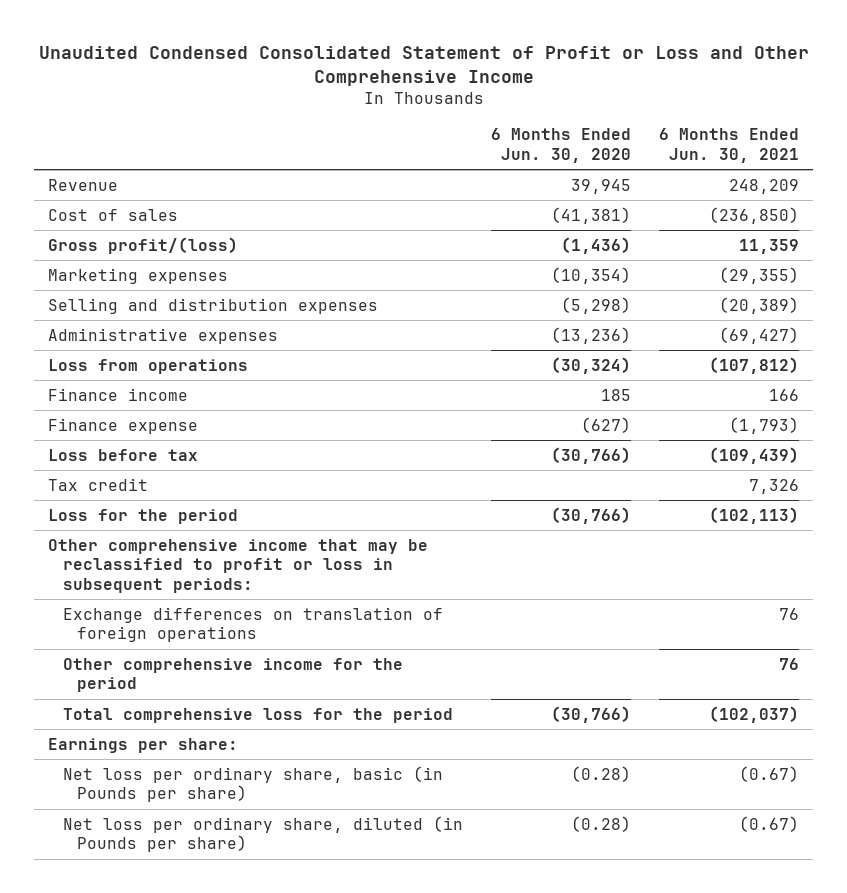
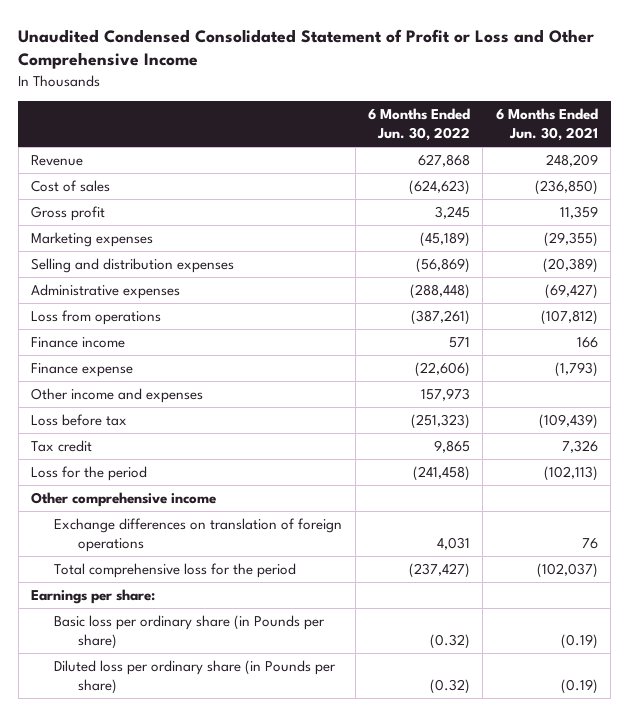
- | 6 Months Ended Jun. 30, 2020 | 6 Months Ended Jun. 30, 2021
+ | 6 Months Ended Jun. 30, 2022 | 6 Months Ended Jun. 30, 2021
- Gross profit/(loss) | (1,436) | 11,359
+ Gross profit | 3,245 | 11,359
+ Other income and expenses | 157,973 |
- Other comprehensive income that may be reclassified to profit or loss in subsequent periods:
+ Other comprehensive income
- Other comprehensive income for the period | | 76
- Net loss per ordinary share, basic (in Pounds per share) | (0.28) | (0.67)
- Net loss per ordinary share, diluted (in Pounds per share) | (0.28) | (0.67)
+ Basic loss per ordinary share (in Pounds per share) | (0.32) | (0.19)
+ Diluted loss per ordinary share (in Pounds per share) | (0.32) | (0.19)

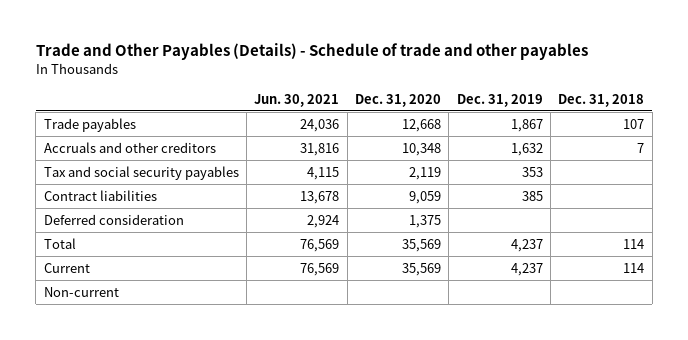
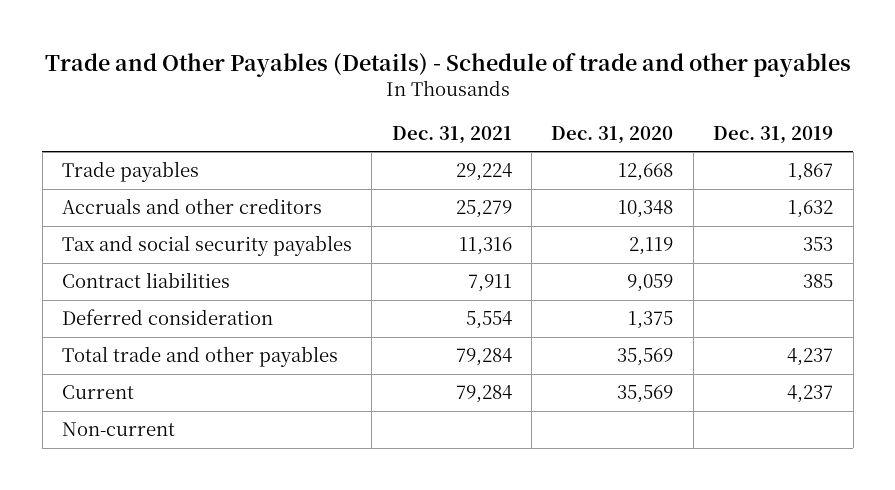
- | Jun. 30, 2021 | Dec. 31, 2020 | Dec. 31, 2019 | Dec. 31, 2018
+ | Dec. 31, 2021 | Dec. 31, 2020 | Dec. 31, 2019
- Total | 76,569 | 35,569 | 4,237 | 114
+ Total trade and other payables | 79,284 | 35,569 | 4,237

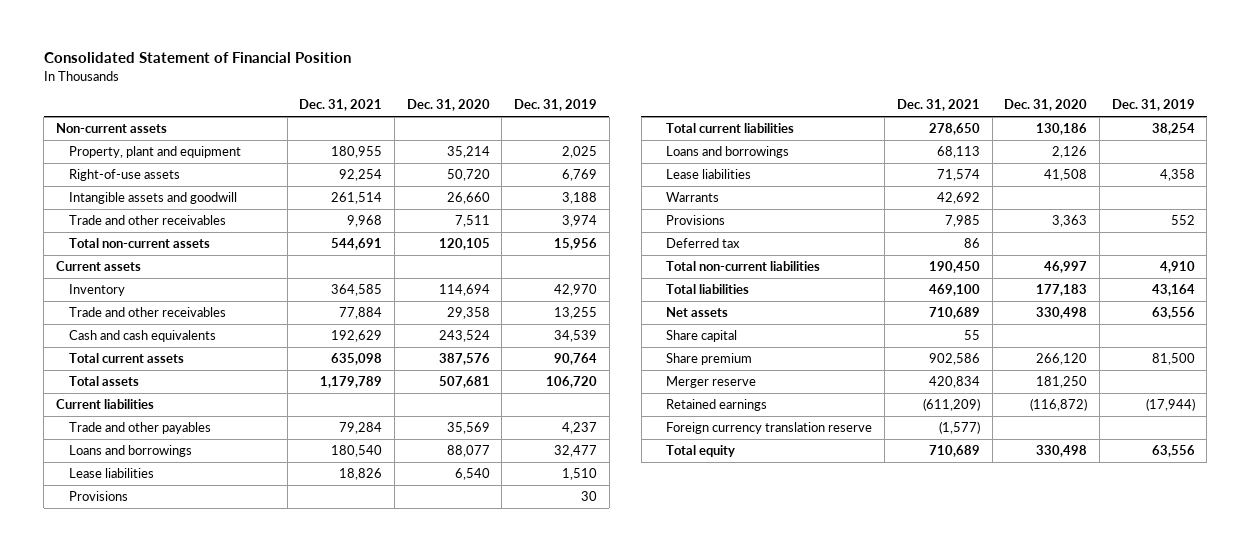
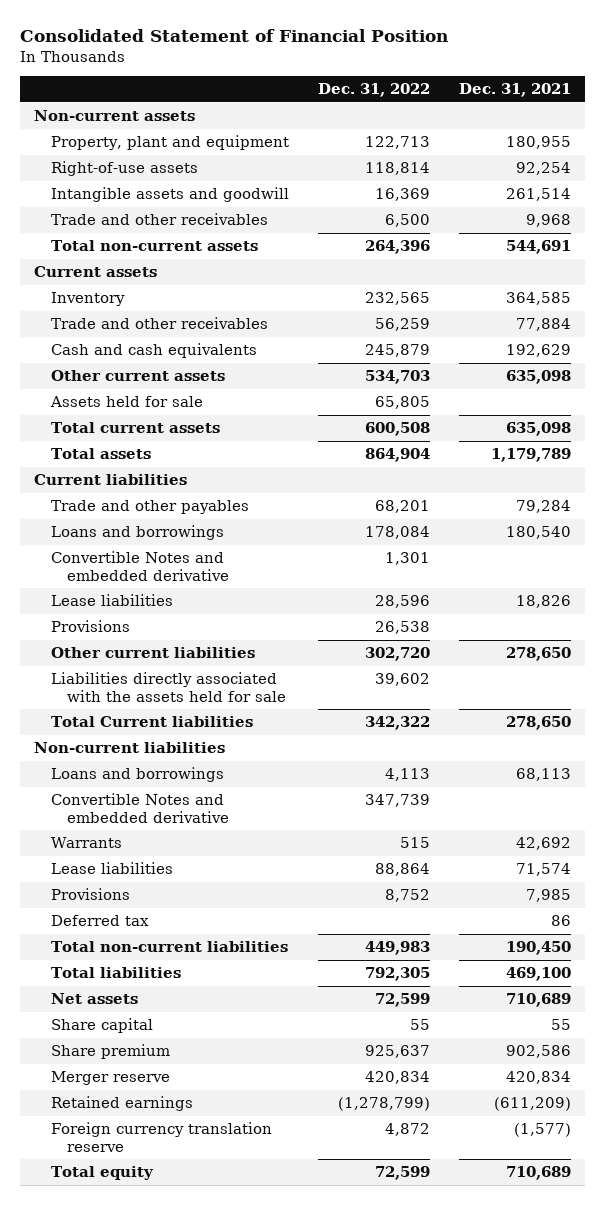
- | Dec. 31, 2021 | Dec. 31, 2020 | Dec. 31, 2019
+ | Dec. 31, 2022 | Dec. 31, 2021
+ Other current assets | 534,703 | 635,098
+ Assets held for sale | 65,805 |
+ Convertible Notes and embedded derivative | 1,301 |
- Total current liabilities | 278,650 | 130,186 | 38,254
+ Other current liabilities | 302,720 | 278,650
+ Liabilities directly associated with the assets held for sale | 39,602 |
+ Total Current liabilities | 342,322 | 278,650
+ Non-current liabilities
+ Convertible Notes and embedded derivative | 347,739 |
moved down: Lease liabilities | 88,864 | 71,574

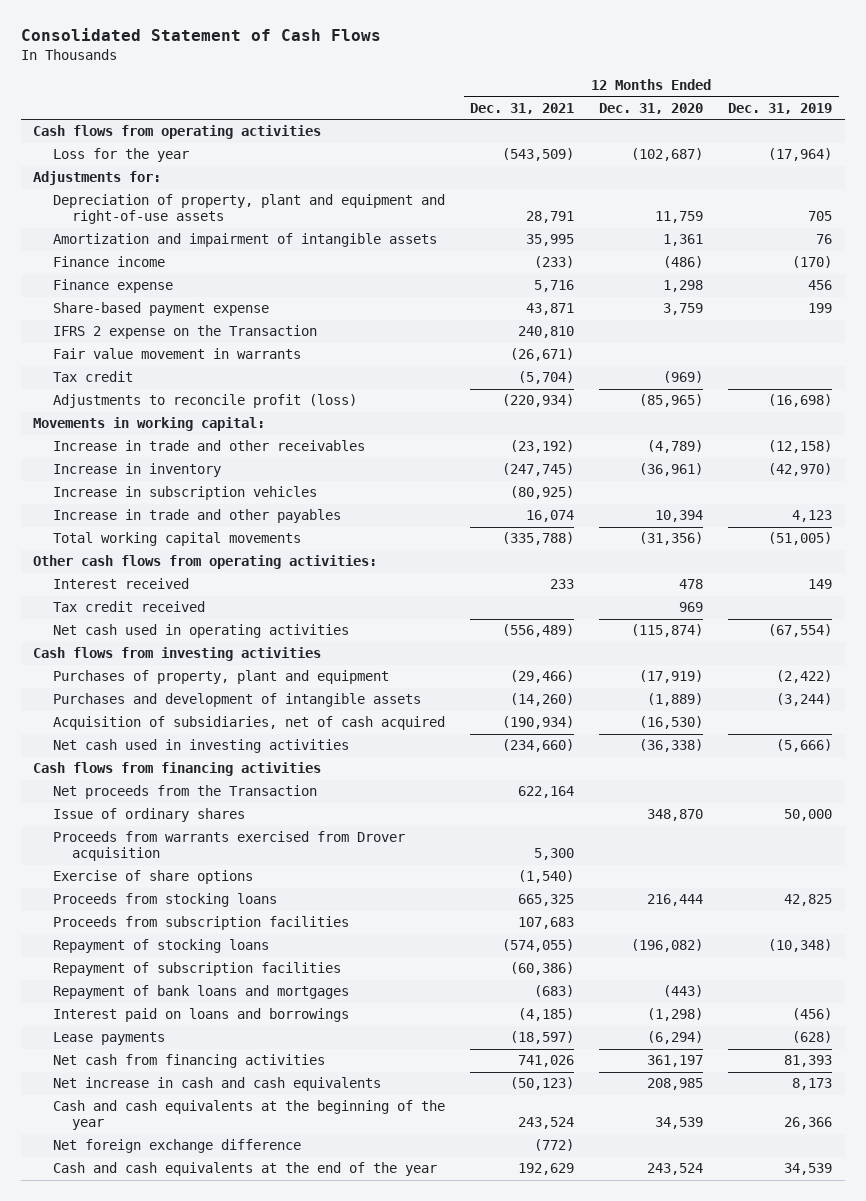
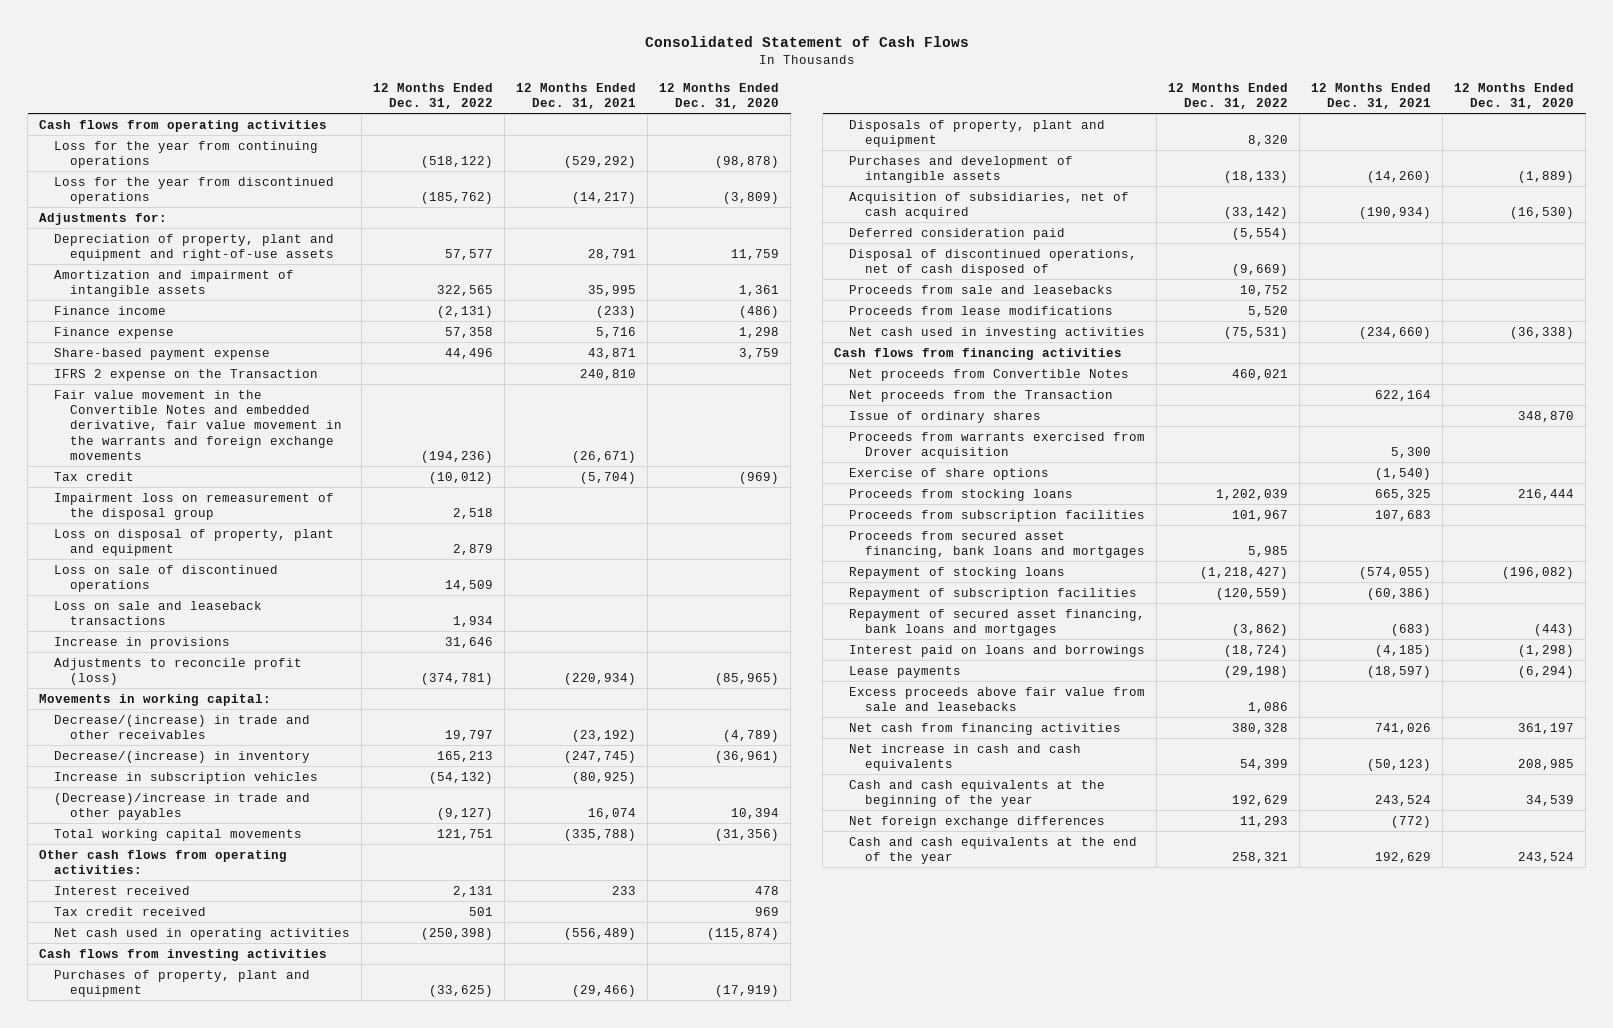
- | 12 Months Ended Dec. 31, 2021 | 12 Months Ended Dec. 31, 2020 | 12 Months Ended Dec. 31, 2019
+ | 12 Months Ended Dec. 31, 2022 | 12 Months Ended Dec. 31, 2021 | 12 Months Ended Dec. 31, 2020
- Loss for the year | (543,509) | (102,687) | (17,964)
+ Loss for the year from continuing operations | (518,122) | (529,292) | (98,878)
+ Loss for the year from discontinued operations | (185,762) | (14,217) | (3,809)
- Fair value movement in warrants | (26,671) | |
+ Fair value movement in the Convertible Notes and embedded derivative, fair value movement in the warrants and foreign exchange movements | (194,236) | (26,671) |
+ Impairment loss on remeasurement of the disposal group | 2,518 | |
+ Loss on disposal of property, plant and equipment | 2,879 | |
+ Loss on sale of discontinued operations | 14,509 | |
+ Loss on sale and leaseback transactions | 1,934 | |
+ Increase in provisions | 31,646 | |
- Increase in trade and other receivables | (23,192) | (4,789) | (12,158)
- Increase in inventory | (247,745) | (36,961) | (42,970)
+ Decrease/(increase) in trade and other receivables | 19,797 | (23,192) | (4,789)
+ Decrease/(increase) in inventory | 165,213 | (247,745) | (36,961)
- Increase in trade and other payables | 16,074 | 10,394 | 4,123
+ (Decrease)/increase in trade and other payables | (9,127) | 16,074 | 10,394
+ Disposals of property, plant and equipment | 8,320 | |
+ Deferred consideration paid | (5,554) | |
+ Disposal of discontinued operations, net of cash disposed of | (9,669) | |
+ Proceeds from sale and leasebacks | 10,752 | |
+ Proceeds from lease modifications | 5,520 | |
+ Net proceeds from Convertible Notes | 460,021 | |
+ Proceeds from secured asset financing, bank loans and mortgages | 5,985 | |
- Repayment of bank loans and mortgages | (683) | (443) |
+ Repayment of secured asset financing, bank loans and mortgages | (3,862) | (683) | (443)
+ Excess proceeds above fair value from sale and leasebacks | 1,086 | |
- Net foreign exchange difference | (772) | |
+ Net foreign exchange differences | 11,293 | (772) |

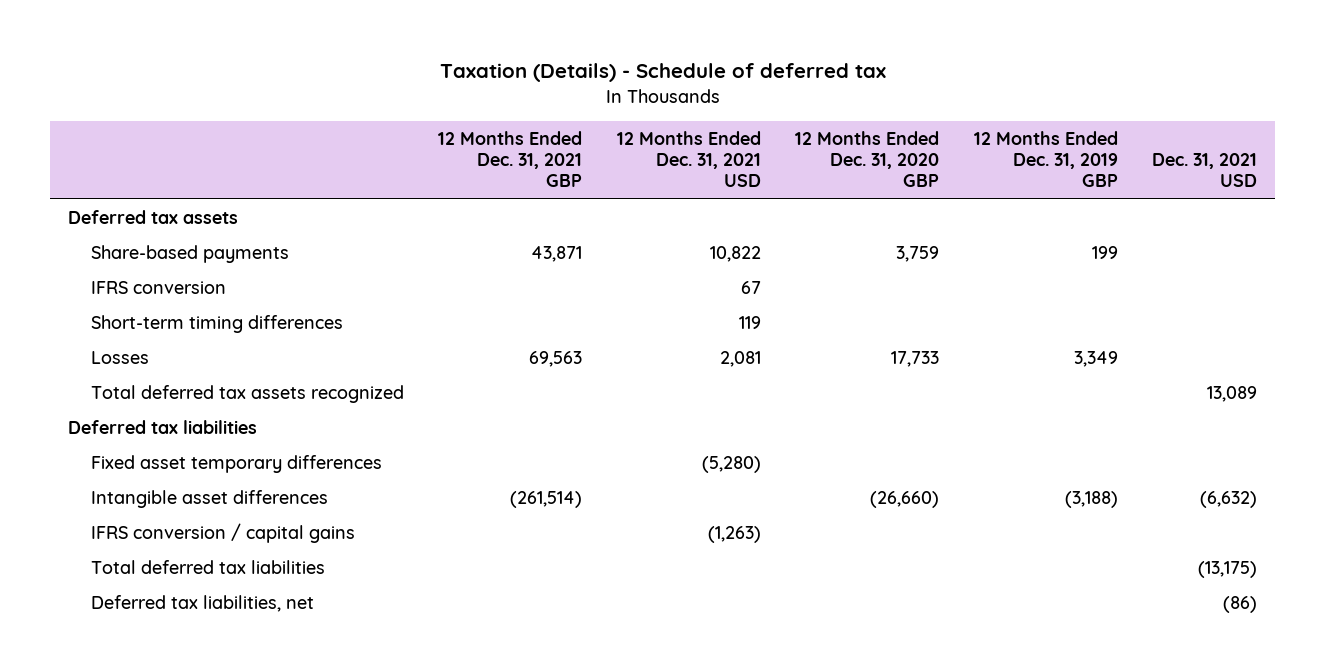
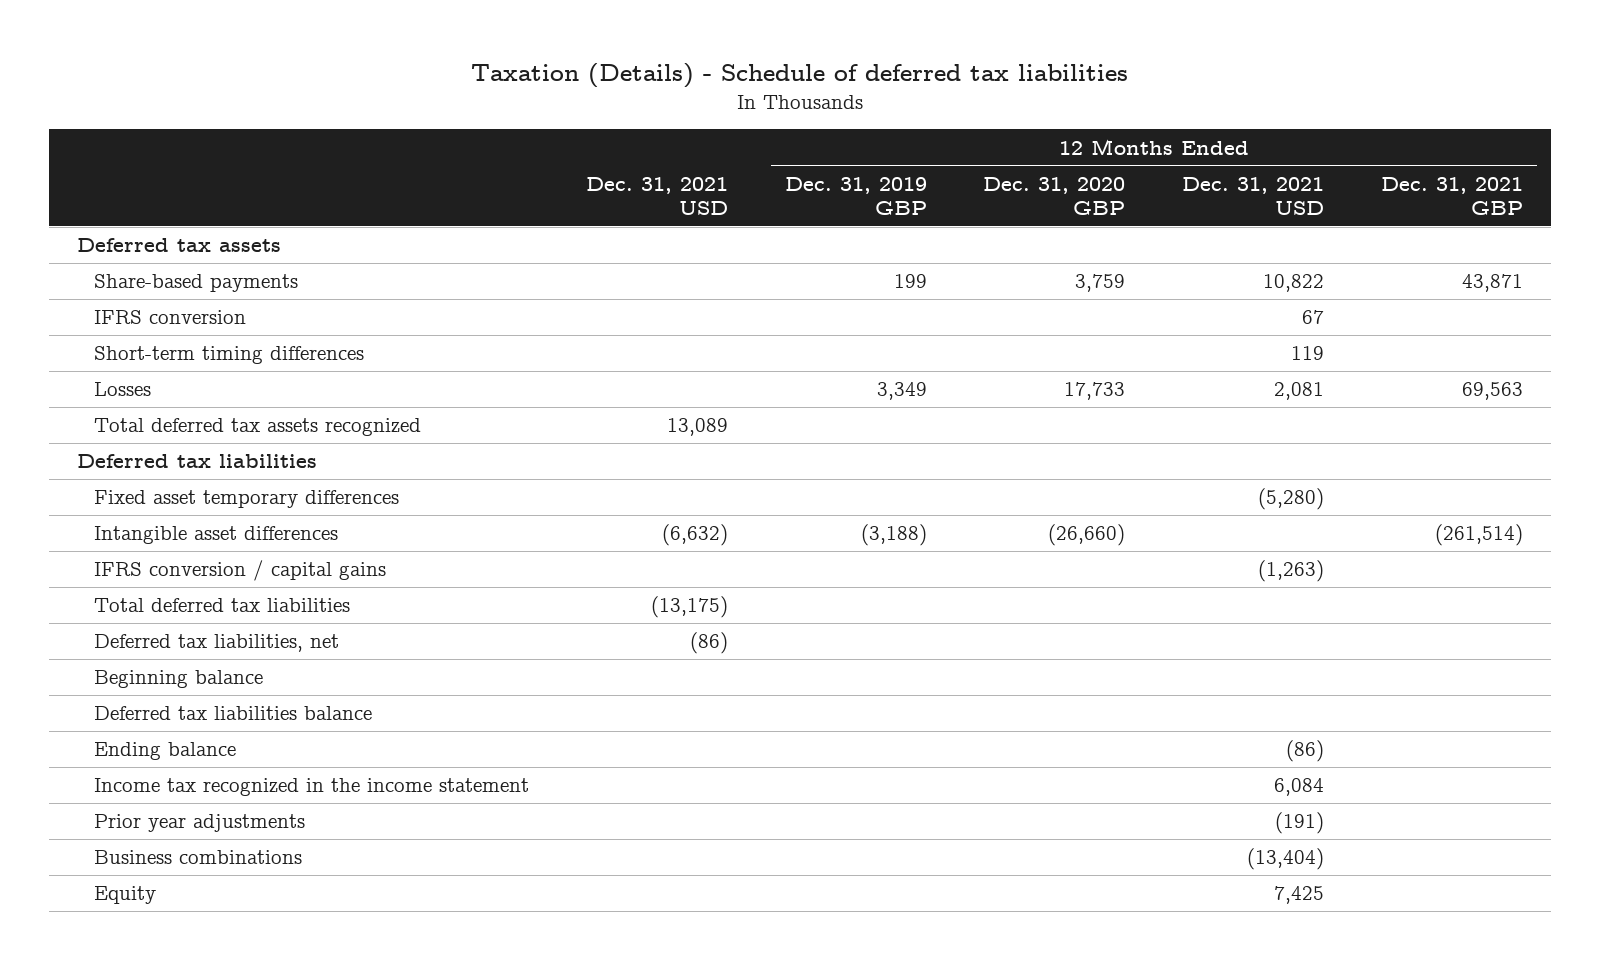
- Taxation (Details) - Schedule of deferred tax
+ Taxation (Details) - Schedule of deferred tax liabilities
- | 12 Months Ended Dec. 31, 2021 GBP | 12 Months Ended Dec. 31, 2021 USD | 12 Months Ended Dec. 31, 2020 GBP | 12 Months Ended Dec. 31, 2019 GBP | Dec. 31, 2021 USD
+ | Dec. 31, 2021 USD | 12 Months Ended Dec. 31, 2019 GBP | 12 Months Ended Dec. 31, 2020 GBP | 12 Months Ended Dec. 31, 2021 USD | 12 Months Ended Dec. 31, 2021 GBP
+ Beginning balance
+ Deferred tax liabilities balance
+ Ending balance | | | | (86) |
+ Income tax recognized in the income statement | | | | 6,084 |
+ Prior year adjustments | | | | (191) |
+ Business combinations | | | | (13,404) |
+ Equity | | | | 7,425 |

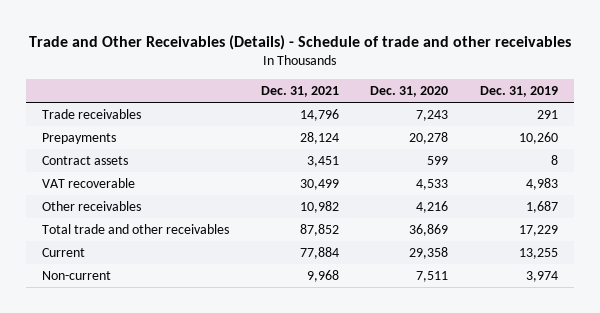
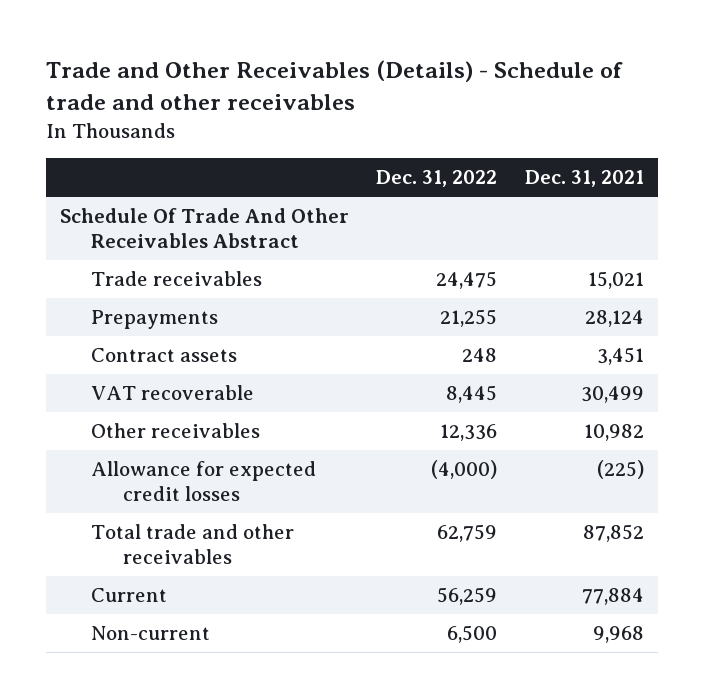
- | Dec. 31, 2021 | Dec. 31, 2020 | Dec. 31, 2019
+ | Dec. 31, 2022 | Dec. 31, 2021
- Trade receivables | 14,796 | 7,243 | 291
+ Schedule Of Trade And Other Receivables Abstract
+ Trade receivables | 24,475 | 15,021
+ Allowance for expected credit losses | (4,000) | (225)

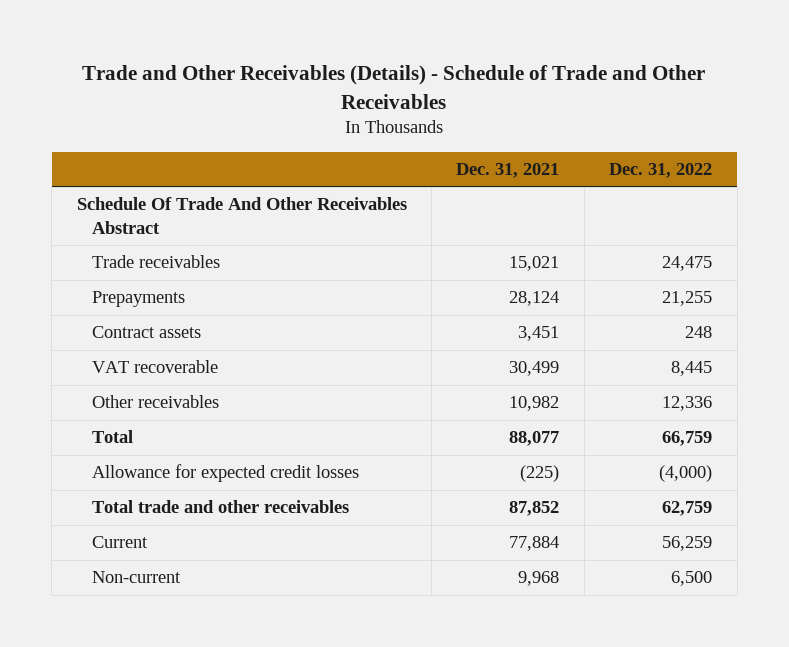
- Trade and Other Receivables (Details) - Schedule of trade and other receivables
+ Trade and Other Receivables (Details) - Schedule of Trade and Other Receivables
- | Dec. 31, 2022 | Dec. 31, 2021
+ | Dec. 31, 2021 | Dec. 31, 2022
+ Total | 88,077 | 66,759

